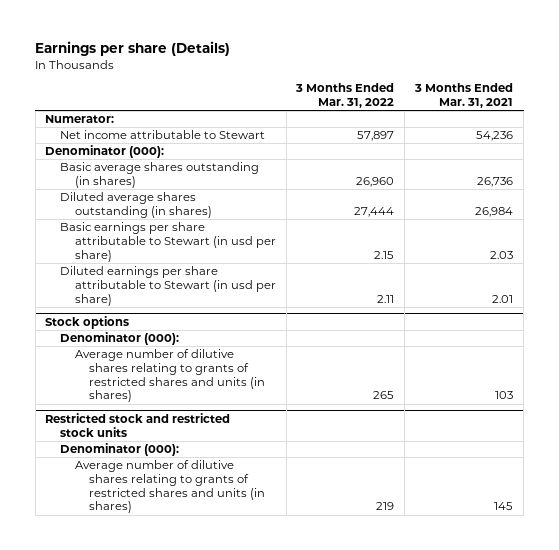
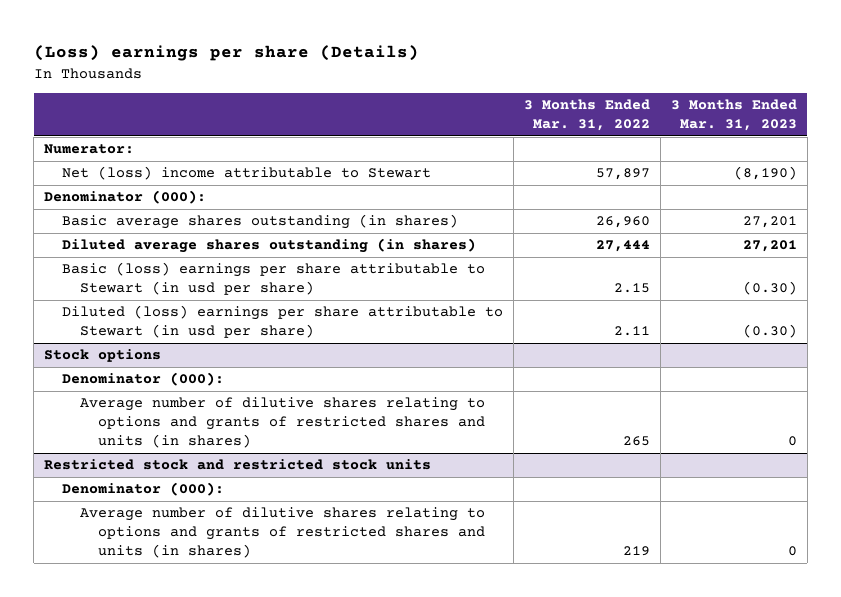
- Earnings per share (Details)
+ (Loss) earnings per share (Details)
- | 3 Months Ended Mar. 31, 2022 | 3 Months Ended Mar. 31, 2021
+ | 3 Months Ended Mar. 31, 2022 | 3 Months Ended Mar. 31, 2023
- Net income attributable to Stewart | 57,897 | 54,236
+ Net (loss) income attributable to Stewart | 57,897 | (8,190)
- Basic earnings per share attributable to Stewart (in usd per share) | 2.15 | 2.03
- Diluted earnings per share attributable to Stewart (in usd per share) | 2.11 | 2.01
+ Basic (loss) earnings per share attributable to Stewart (in usd per share) | 2.15 | (0.30)
+ Diluted (loss) earnings per share attributable to Stewart (in usd per share) | 2.11 | (0.30)
@ Stock options
- Average number of dilutive shares relating to grants of restricted shares and units (in shares) | 265 | 103
+ Average number of dilutive shares relating to options and grants of restricted shares and units (in shares) | 265 | 0
@ Restricted stock and restricted stock units
- Average number of dilutive shares relating to grants of restricted shares and units (in shares) | 219 | 145
+ Average number of dilutive shares relating to options and grants of restricted shares and units (in shares) | 219 | 0

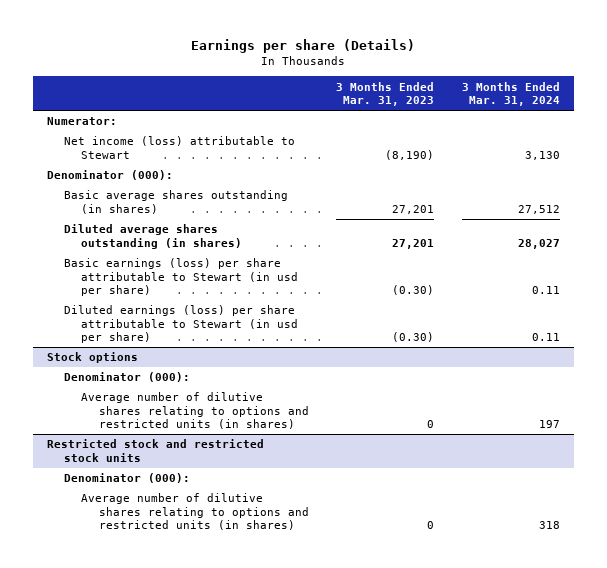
- (Loss) earnings per share (Details)
+ Earnings per share (Details)
- | 3 Months Ended Mar. 31, 2022 | 3 Months Ended Mar. 31, 2023
+ | 3 Months Ended Mar. 31, 2023 | 3 Months Ended Mar. 31, 2024
- Net (loss) income attributable to Stewart | 57,897 | (8,190)
+ Net income (loss) attributable to Stewart | (8,190) | 3,130
- Basic (loss) earnings per share attributable to Stewart (in usd per share) | 2.15 | (0.30)
- Diluted (loss) earnings per share attributable to Stewart (in usd per share) | 2.11 | (0.30)
+ Basic earnings (loss) per share attributable to Stewart (in usd per share) | (0.30) | 0.11
+ Diluted earnings (loss) per share attributable to Stewart (in usd per share) | (0.30) | 0.11
@ Stock options
- Average number of dilutive shares relating to options and grants of restricted shares and units (in shares) | 265 | 0
+ Average number of dilutive shares relating to options and restricted units (in shares) | 0 | 197
@ Restricted stock and restricted stock units
- Average number of dilutive shares relating to options and grants of restricted shares and units (in shares) | 219 | 0
+ Average number of dilutive shares relating to options and restricted units (in shares) | 0 | 318

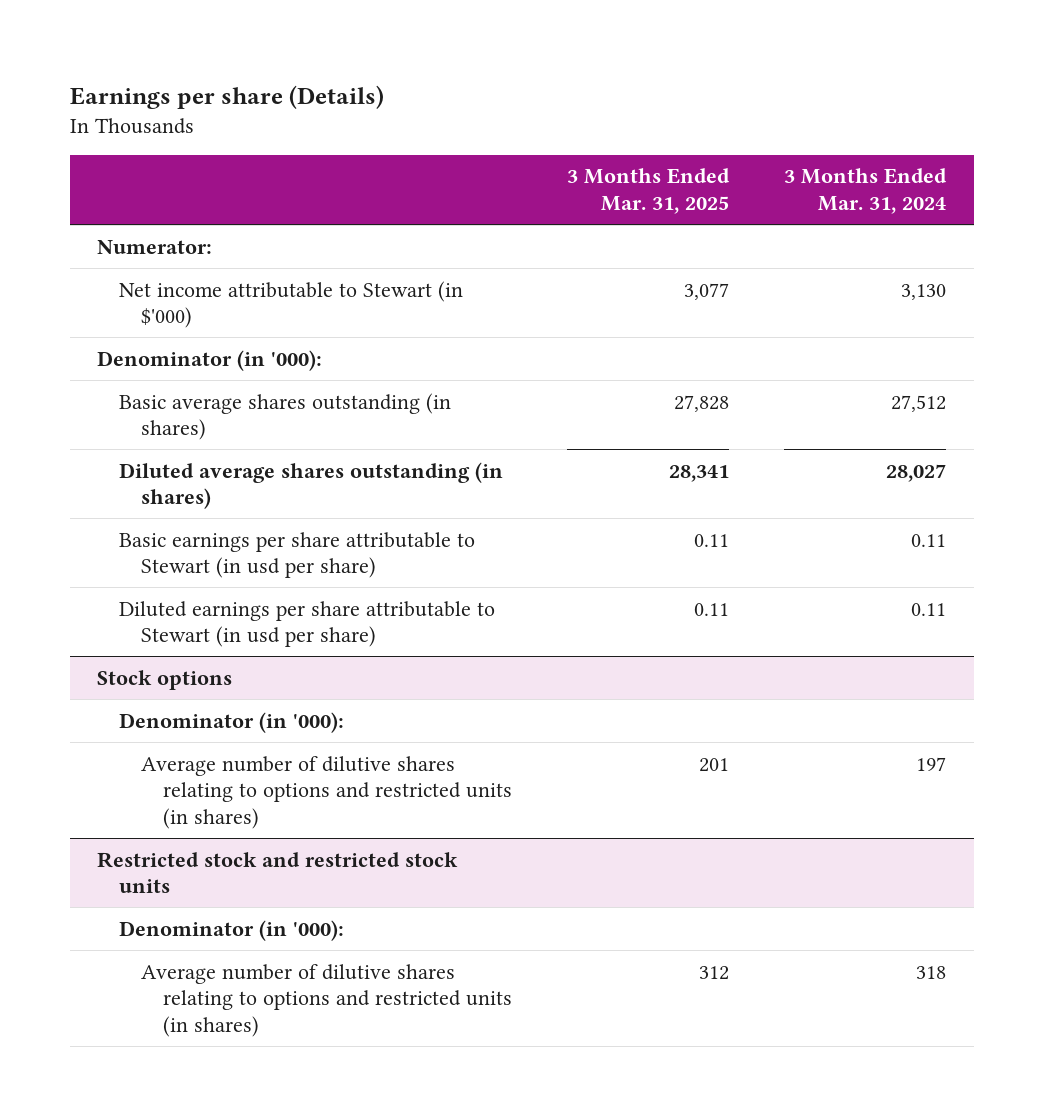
- | 3 Months Ended Mar. 31, 2023 | 3 Months Ended Mar. 31, 2024
+ | 3 Months Ended Mar. 31, 2025 | 3 Months Ended Mar. 31, 2024
- Net income (loss) attributable to Stewart | (8,190) | 3,130
- Denominator (000):
+ Net income attributable to Stewart (in $'000) | 3,077 | 3,130
+ Denominator (in '000):
- Basic earnings (loss) per share attributable to Stewart (in usd per share) | (0.30) | 0.11
- Diluted earnings (loss) per share attributable to Stewart (in usd per share) | (0.30) | 0.11
+ Basic earnings per share attributable to Stewart (in usd per share) | 0.11 | 0.11
+ Diluted earnings per share attributable to Stewart (in usd per share) | 0.11 | 0.11
@ Stock options
- Denominator (000):
+ Denominator (in '000):
@ Restricted stock and restricted stock units
- Denominator (000):
+ Denominator (in '000):

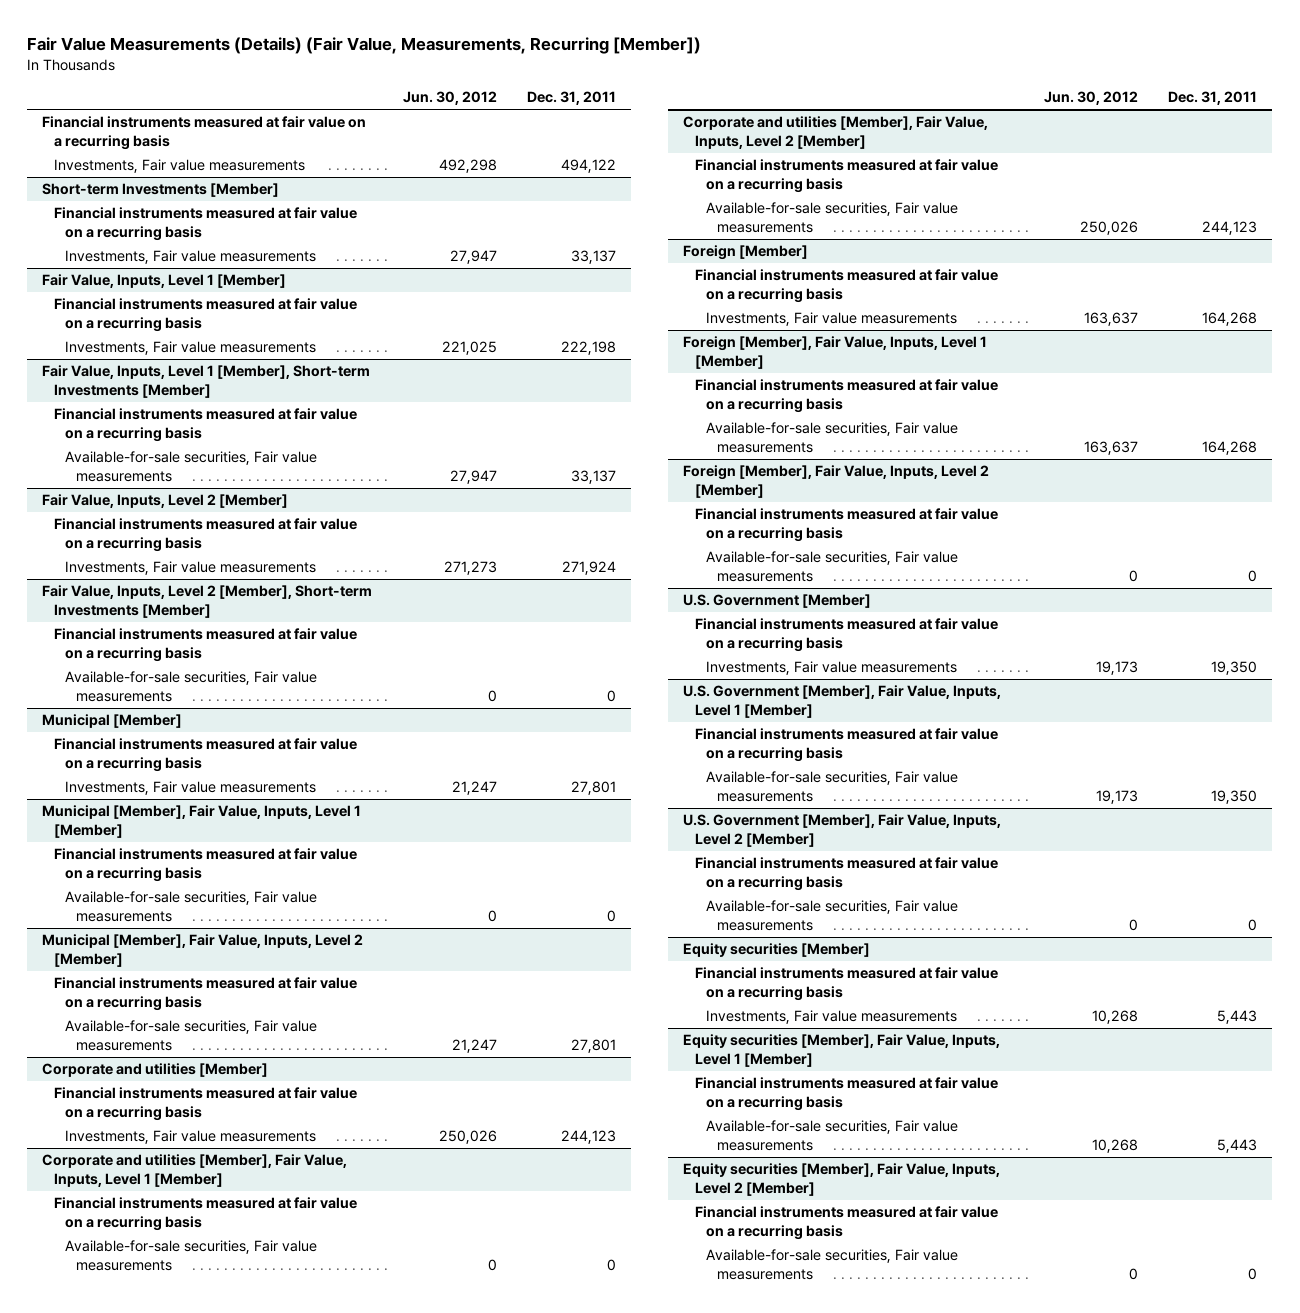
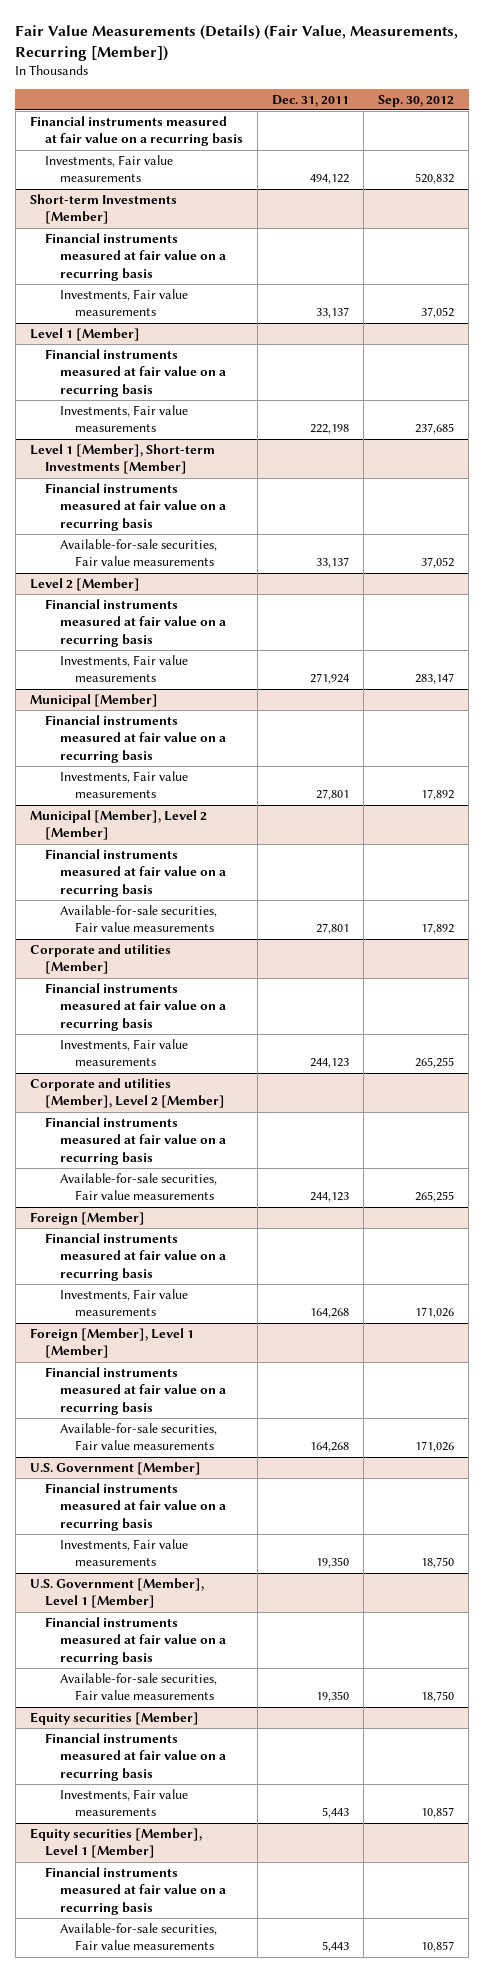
- | Jun. 30, 2012 | Dec. 31, 2011
+ | Dec. 31, 2011 | Sep. 30, 2012
- Fair Value, Inputs, Level 1 [Member]
+ Level 1 [Member]
- Fair Value, Inputs, Level 1 [Member], Short-term Investments [Member]
+ Level 1 [Member], Short-term Investments [Member]
- Fair Value, Inputs, Level 2 [Member]
+ Level 2 [Member]
- Fair Value, Inputs, Level 2 [Member], Short-term Investments [Member]
- Financial instruments measured at fair value on a recurring basis
- Available-for-sale securities, Fair value measurements | 0 | 0
- Municipal [Member], Fair Value, Inputs, Level 1 [Member]
- Financial instruments measured at fair value on a recurring basis
- Available-for-sale securities, Fair value measurements | 0 | 0
- Municipal [Member], Fair Value, Inputs, Level 2 [Member]
+ Municipal [Member], Level 2 [Member]
- Corporate and utilities [Member], Fair Value, Inputs, Level 1 [Member]
- Financial instruments measured at fair value on a recurring basis
- Available-for-sale securities, Fair value measurements | 0 | 0
- Corporate and utilities [Member], Fair Value, Inputs, Level 2 [Member]
+ Corporate and utilities [Member], Level 2 [Member]
- Foreign [Member], Fair Value, Inputs, Level 1 [Member]
+ Foreign [Member], Level 1 [Member]
- Foreign [Member], Fair Value, Inputs, Level 2 [Member]
- Financial instruments measured at fair value on a recurring basis
- Available-for-sale securities, Fair value measurements | 0 | 0
- U.S. Government [Member], Fair Value, Inputs, Level 1 [Member]
+ U.S. Government [Member], Level 1 [Member]
- U.S. Government [Member], Fair Value, Inputs, Level 2 [Member]
- Financial instruments measured at fair value on a recurring basis
- Available-for-sale securities, Fair value measurements | 0 | 0
- Equity securities [Member], Fair Value, Inputs, Level 1 [Member]
+ Equity securities [Member], Level 1 [Member]
- Equity securities [Member], Fair Value, Inputs, Level 2 [Member]
- Financial instruments measured at fair value on a recurring basis
- Available-for-sale securities, Fair value measurements | 0 | 0

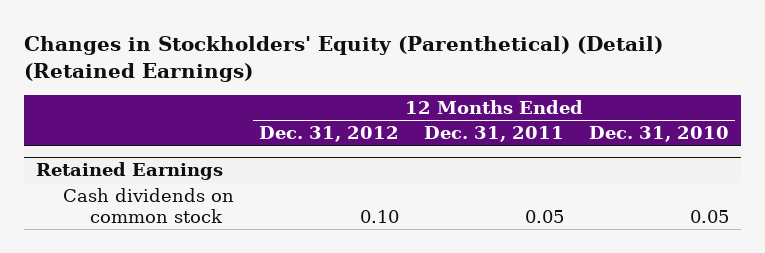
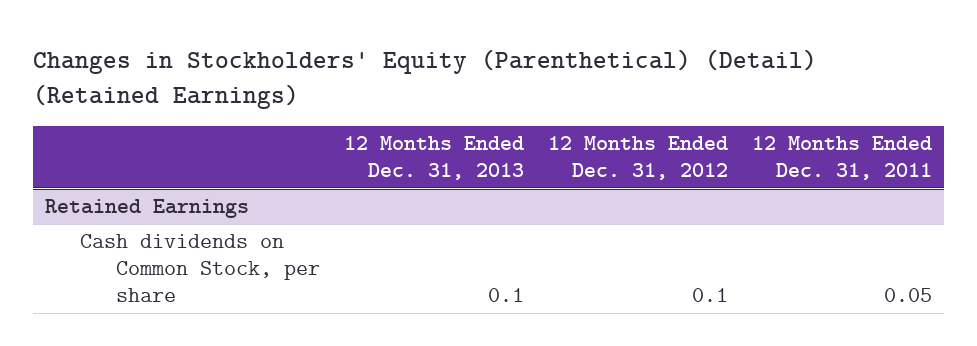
- | 12 Months Ended Dec. 31, 2012 | 12 Months Ended Dec. 31, 2011 | 12 Months Ended Dec. 31, 2010
+ | 12 Months Ended Dec. 31, 2013 | 12 Months Ended Dec. 31, 2012 | 12 Months Ended Dec. 31, 2011
@ Retained Earnings
- Cash dividends on common stock | 0.10 | 0.05 | 0.05
+ Cash dividends on Common Stock, per share | 0.1 | 0.1 | 0.05

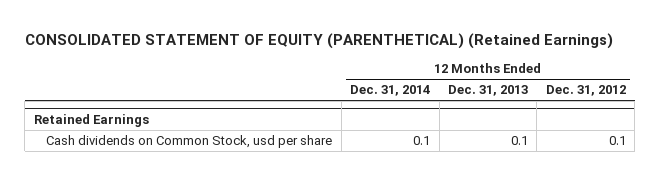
- Changes in Stockholders' Equity (Parenthetical) (Detail) (Retained Earnings)
+ CONSOLIDATED STATEMENT OF EQUITY (PARENTHETICAL) (Retained Earnings)
- | 12 Months Ended Dec. 31, 2013 | 12 Months Ended Dec. 31, 2012 | 12 Months Ended Dec. 31, 2011
+ | 12 Months Ended Dec. 31, 2014 | 12 Months Ended Dec. 31, 2013 | 12 Months Ended Dec. 31, 2012
@ Retained Earnings
- Cash dividends on Common Stock, per share | 0.1 | 0.1 | 0.05
+ Cash dividends on Common Stock, usd per share | 0.1 | 0.1 | 0.1

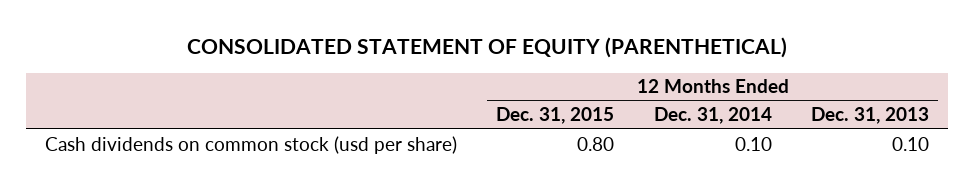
- CONSOLIDATED STATEMENT OF EQUITY (PARENTHETICAL) (Retained Earnings)
+ CONSOLIDATED STATEMENT OF EQUITY (PARENTHETICAL)
- | 12 Months Ended Dec. 31, 2014 | 12 Months Ended Dec. 31, 2013 | 12 Months Ended Dec. 31, 2012
+ | 12 Months Ended Dec. 31, 2015 | 12 Months Ended Dec. 31, 2014 | 12 Months Ended Dec. 31, 2013
- Retained Earnings
- Cash dividends on Common Stock, usd per share | 0.1 | 0.1 | 0.1
+ Cash dividends on common stock (usd per share) | 0.80 | 0.10 | 0.10

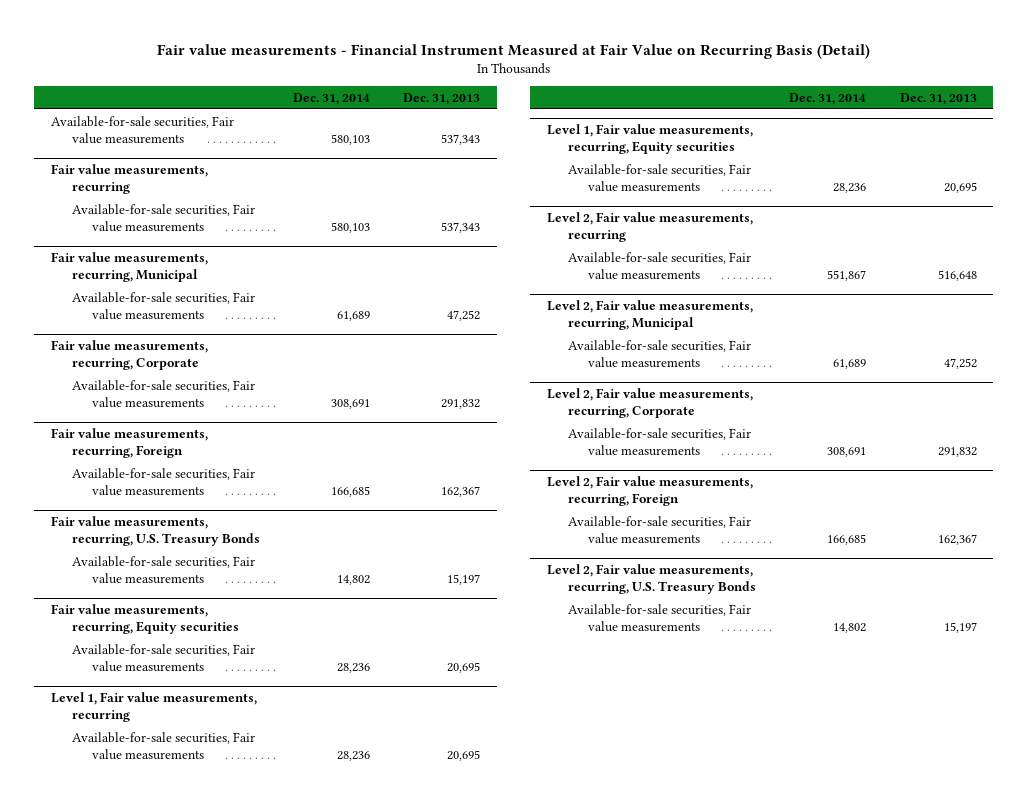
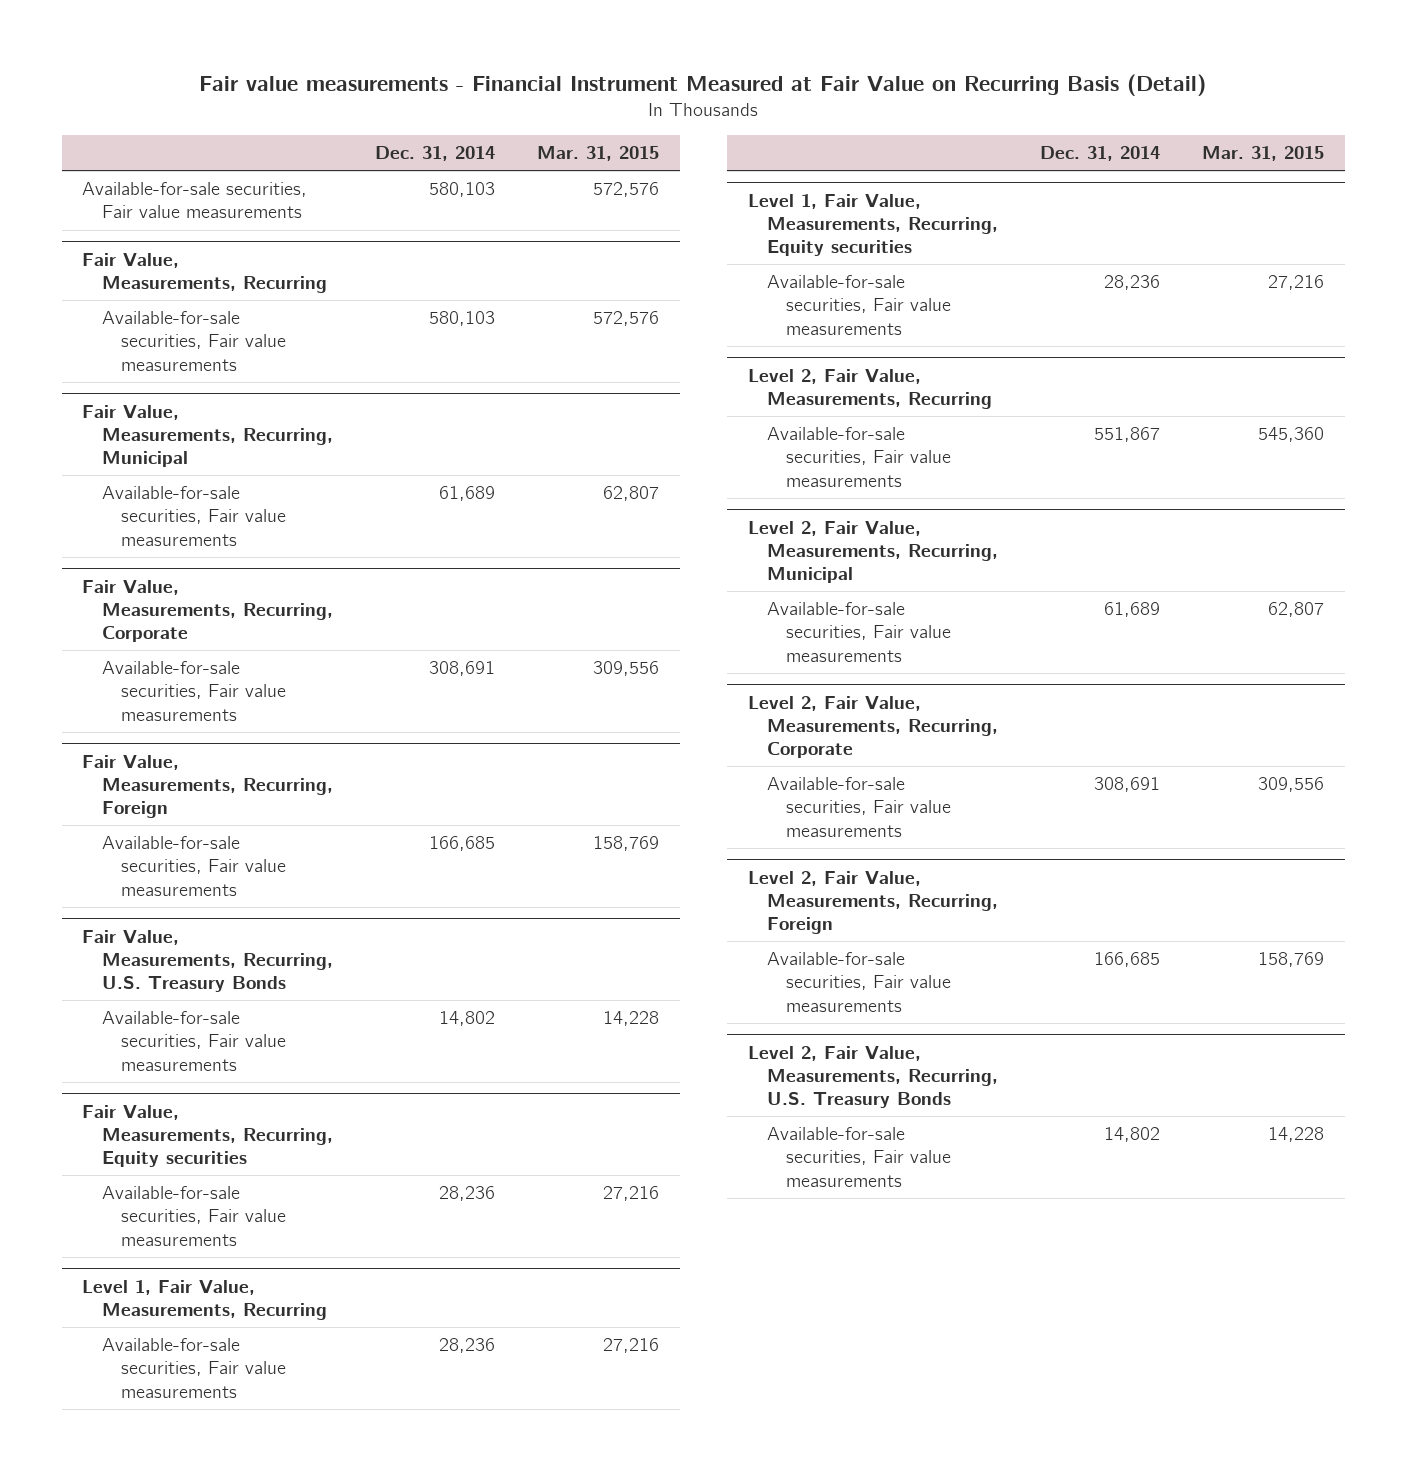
- | Dec. 31, 2014 | Dec. 31, 2013
+ | Dec. 31, 2014 | Mar. 31, 2015
- Fair value measurements, recurring
+ Fair Value, Measurements, Recurring
- Fair value measurements, recurring, Municipal
+ Fair Value, Measurements, Recurring, Municipal
- Fair value measurements, recurring, Corporate
+ Fair Value, Measurements, Recurring, Corporate
- Fair value measurements, recurring, Foreign
+ Fair Value, Measurements, Recurring, Foreign
- Fair value measurements, recurring, U.S. Treasury Bonds
+ Fair Value, Measurements, Recurring, U.S. Treasury Bonds
- Fair value measurements, recurring, Equity securities
+ Fair Value, Measurements, Recurring, Equity securities
- Level 1, Fair value measurements, recurring
+ Level 1, Fair Value, Measurements, Recurring
- Level 1, Fair value measurements, recurring, Equity securities
+ Level 1, Fair Value, Measurements, Recurring, Equity securities
- Level 2, Fair value measurements, recurring
+ Level 2, Fair Value, Measurements, Recurring
- Level 2, Fair value measurements, recurring, Municipal
+ Level 2, Fair Value, Measurements, Recurring, Municipal
- Level 2, Fair value measurements, recurring, Corporate
+ Level 2, Fair Value, Measurements, Recurring, Corporate
- Level 2, Fair value measurements, recurring, Foreign
+ Level 2, Fair Value, Measurements, Recurring, Foreign
- Level 2, Fair value measurements, recurring, U.S. Treasury Bonds
+ Level 2, Fair Value, Measurements, Recurring, U.S. Treasury Bonds

